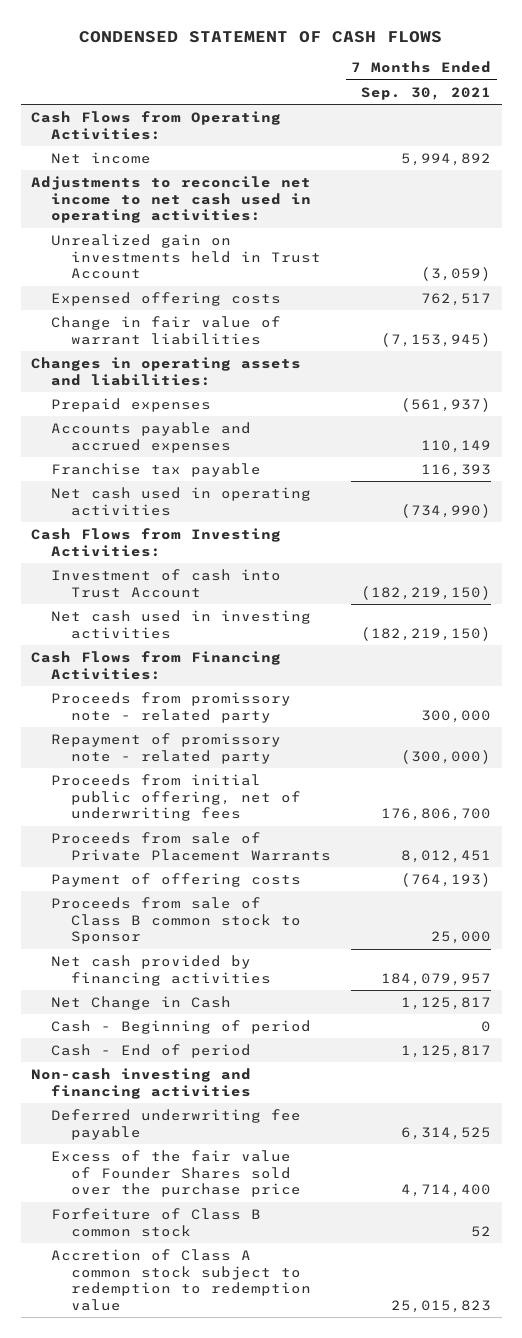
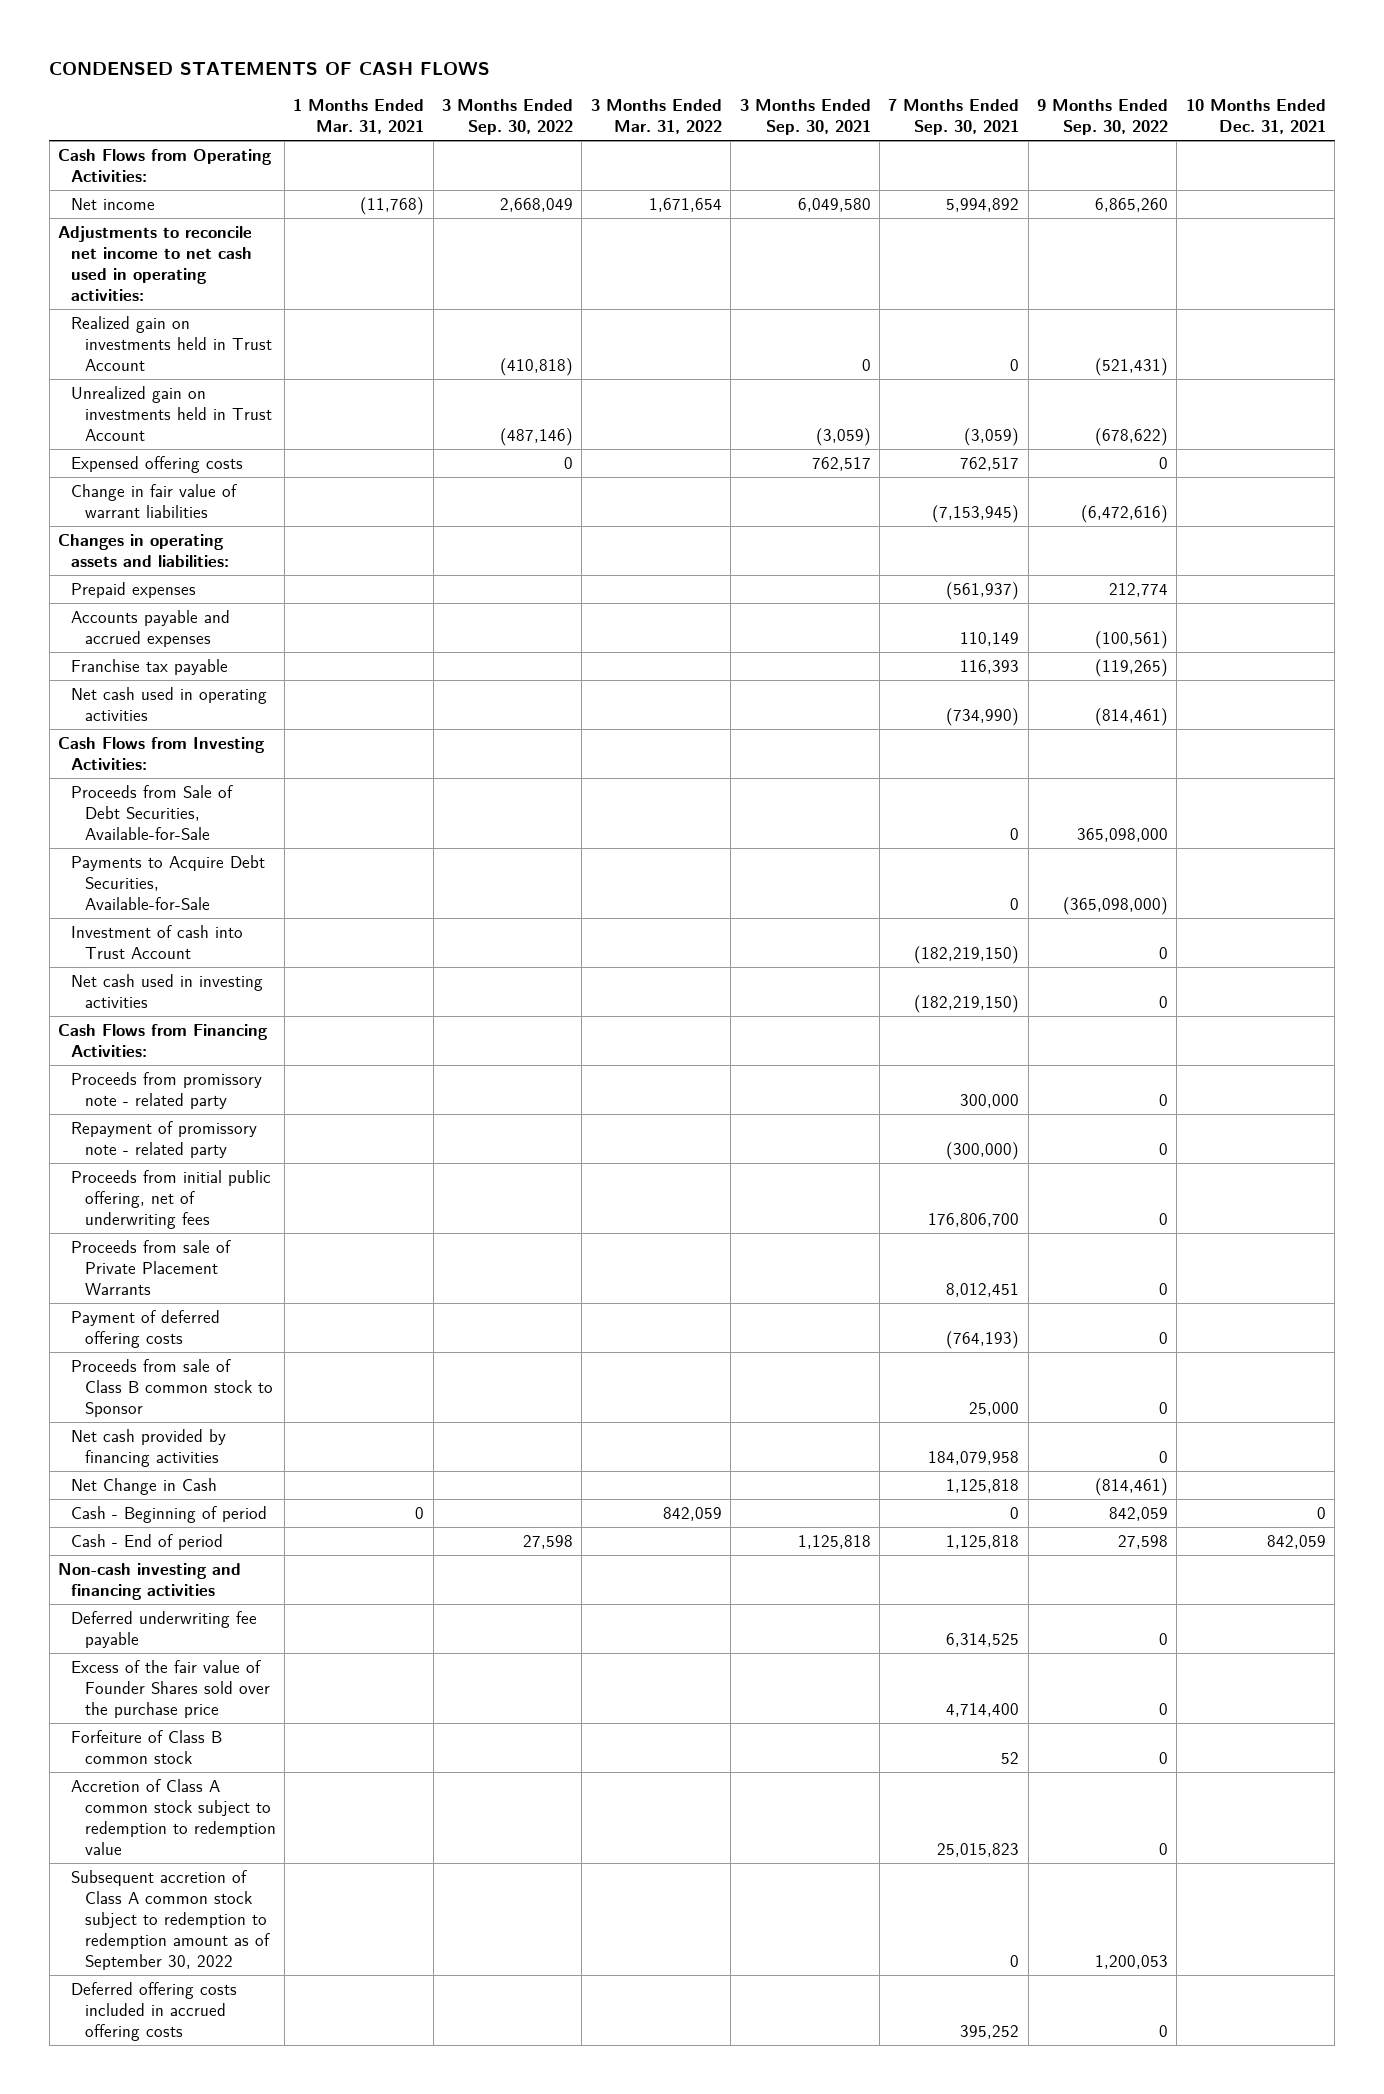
- CONDENSED STATEMENT OF CASH FLOWS
+ CONDENSED STATEMENTS OF CASH FLOWS
- | 7 Months Ended Sep. 30, 2021
+ | 1 Months Ended Mar. 31, 2021 | 3 Months Ended Sep. 30, 2022 | 3 Months Ended Mar. 31, 2022 | 3 Months Ended Sep. 30, 2021 | 7 Months Ended Sep. 30, 2021 | 9 Months Ended Sep. 30, 2022 | 10 Months Ended Dec. 31, 2021
+ Realized gain on investments held in Trust Account | | (410,818) | | 0 | 0 | (521,431) |
+ Proceeds from Sale of Debt Securities, Available-for-Sale | | | | | 0 | 365,098,000 |
+ Payments to Acquire Debt Securities, Available-for-Sale | | | | | 0 | (365,098,000) |
- Payment of offering costs | (764,193)
+ Payment of deferred offering costs | | | | | (764,193) | 0 |
- Net cash provided by financing activities | 184,079,957
- Net Change in Cash | 1,125,817
+ Net cash provided by financing activities | | | | | 184,079,958 | 0 |
+ Net Change in Cash | | | | | 1,125,818 | (814,461) |
- Cash - End of period | 1,125,817
+ Cash - End of period | | 27,598 | | 1,125,818 | 1,125,818 | 27,598 | 842,059
+ Subsequent accretion of Class A common stock subject to redemption to redemption amount as of September 30, 2022 | | | | | 0 | 1,200,053 |
+ Deferred offering costs included in accrued offering costs | | | | | 395,252 | 0 |

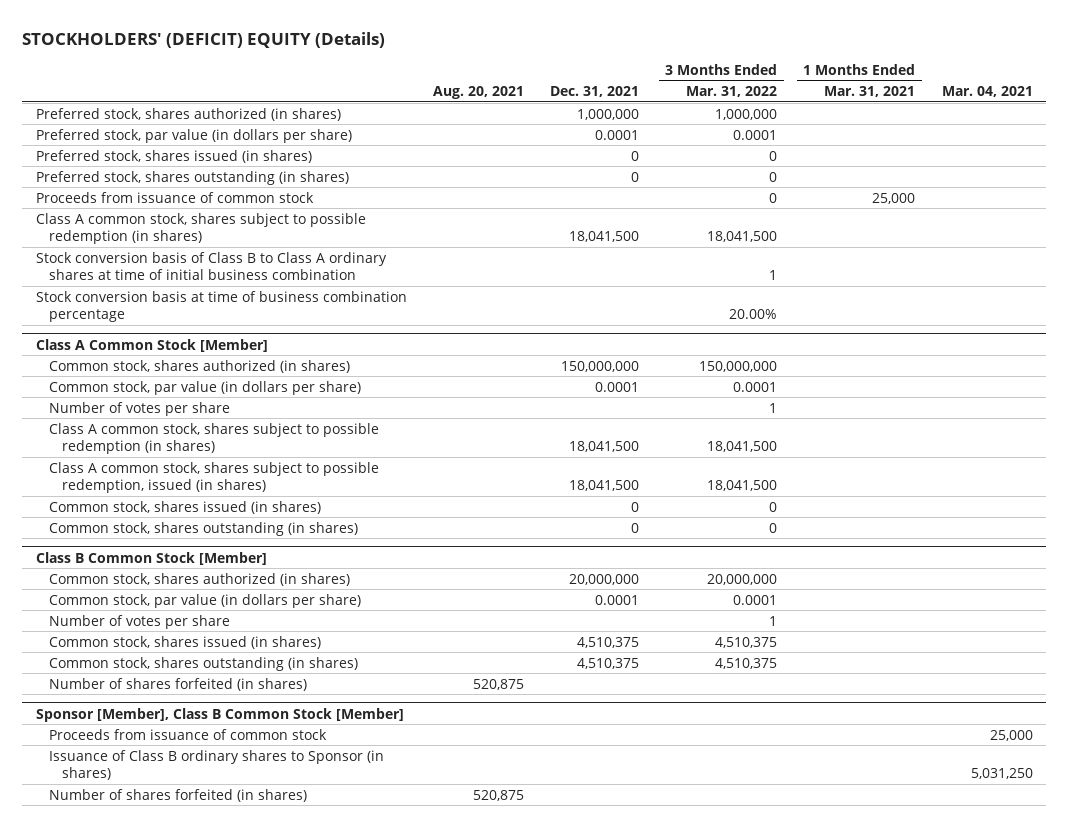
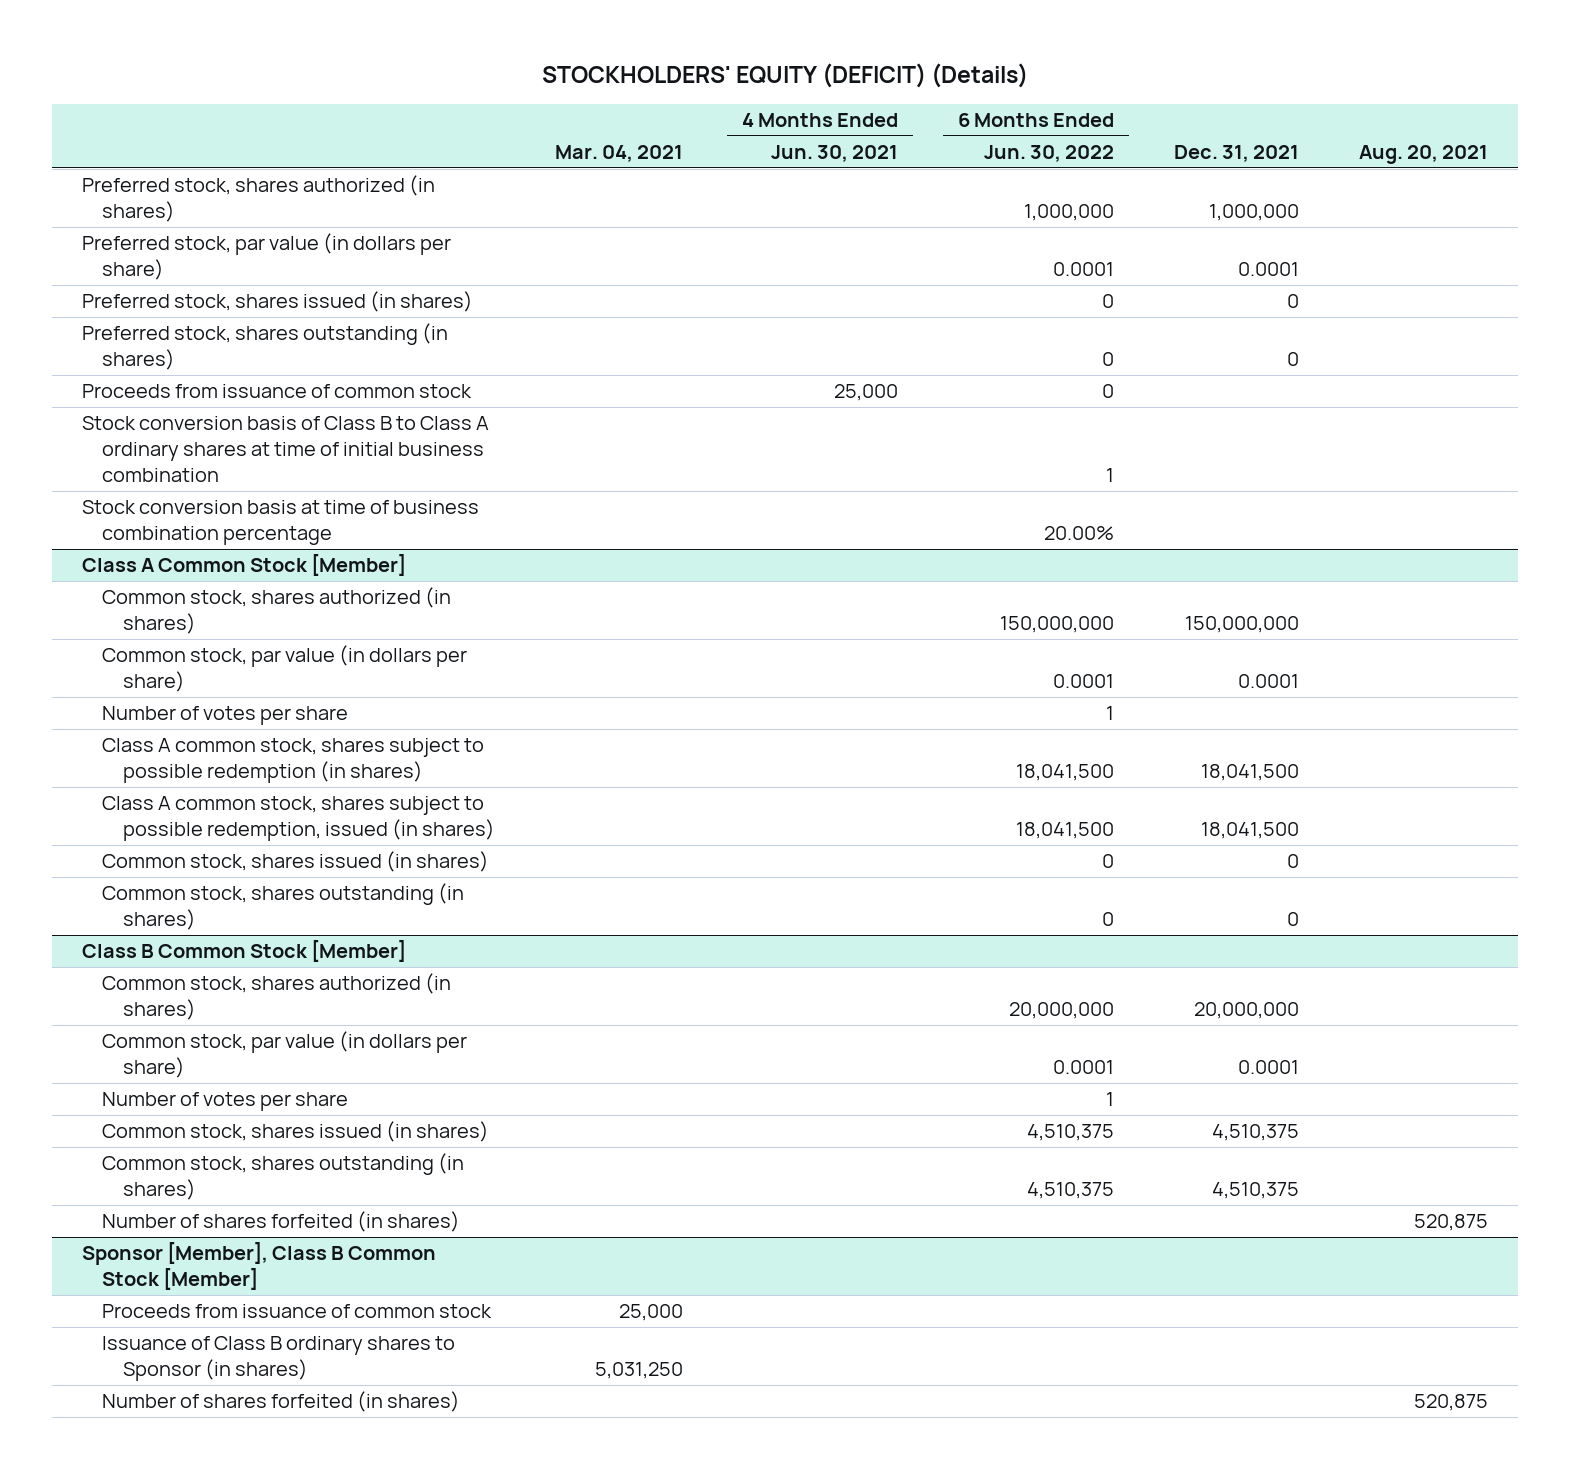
- STOCKHOLDERS' (DEFICIT) EQUITY (Details)
+ STOCKHOLDERS' EQUITY (DEFICIT) (Details)
- | Aug. 20, 2021 | Dec. 31, 2021 | 3 Months Ended Mar. 31, 2022 | 1 Months Ended Mar. 31, 2021 | Mar. 04, 2021
+ | Mar. 04, 2021 | 4 Months Ended Jun. 30, 2021 | 6 Months Ended Jun. 30, 2022 | Dec. 31, 2021 | Aug. 20, 2021
- Class A common stock, shares subject to possible redemption (in shares) | | 18,041,500 | 18,041,500 | |

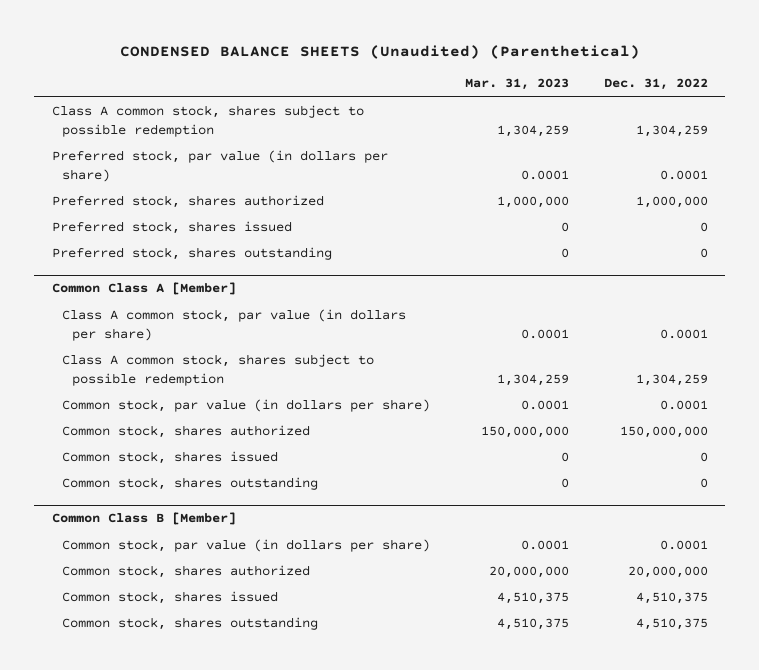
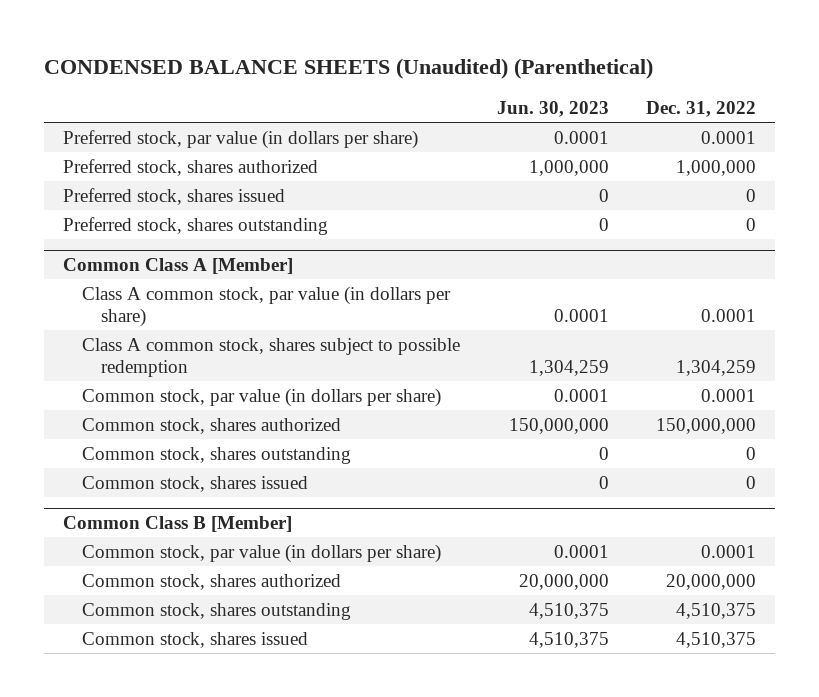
- | Mar. 31, 2023 | Dec. 31, 2022
+ | Jun. 30, 2023 | Dec. 31, 2022
- Class A common stock, shares subject to possible redemption | 1,304,259 | 1,304,259
@ Common Class A [Member]
moved down: Common stock, shares issued | 0 | 0
@ Common Class B [Member]
moved down: Common stock, shares issued | 4,510,375 | 4,510,375

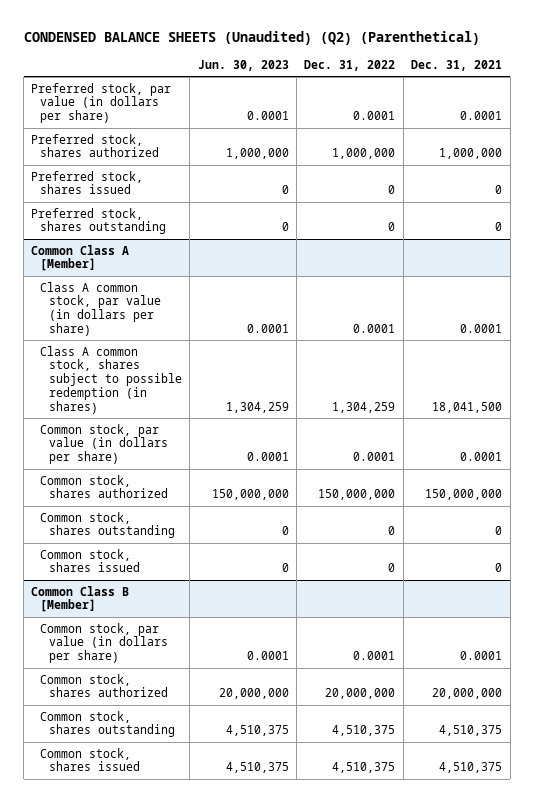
- CONDENSED BALANCE SHEETS (Unaudited) (Parenthetical)
+ CONDENSED BALANCE SHEETS (Unaudited) (Q2) (Parenthetical)
- | Jun. 30, 2023 | Dec. 31, 2022
+ | Jun. 30, 2023 | Dec. 31, 2022 | Dec. 31, 2021
@ Common Class A [Member]
- Class A common stock, shares subject to possible redemption | 1,304,259 | 1,304,259
+ Class A common stock, shares subject to possible redemption (in shares) | 1,304,259 | 1,304,259 | 18,041,500

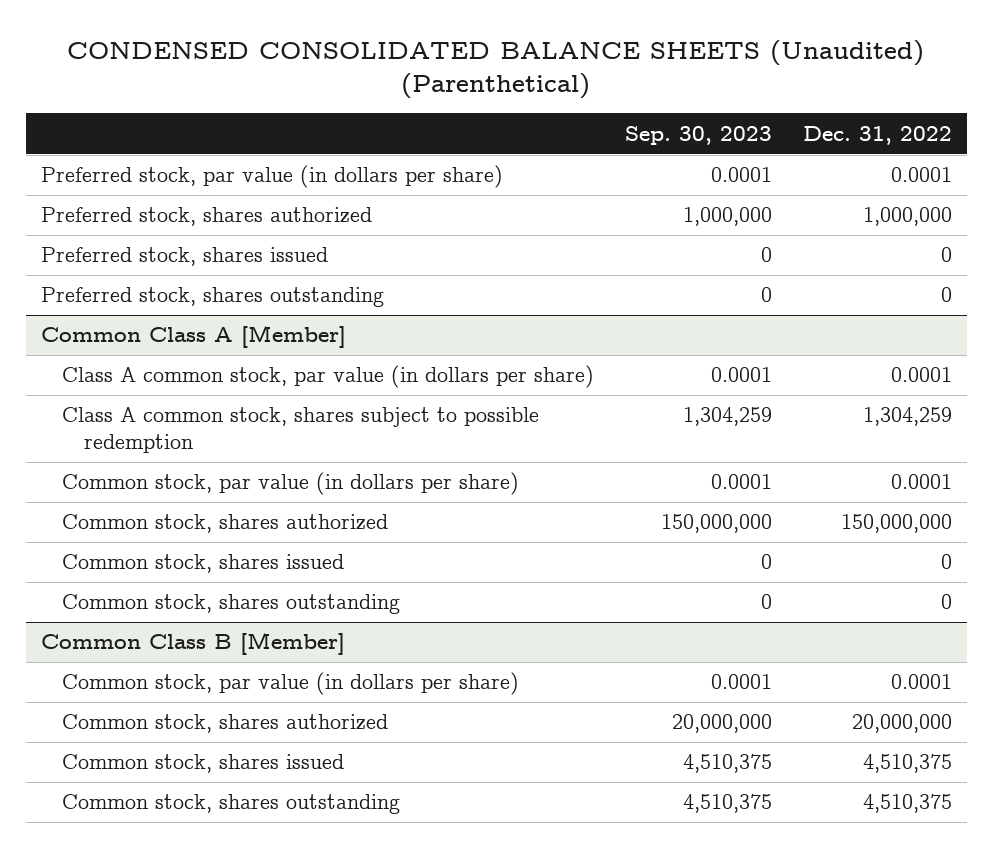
- CONDENSED BALANCE SHEETS (Unaudited) (Q2) (Parenthetical)
+ CONDENSED CONSOLIDATED BALANCE SHEETS (Unaudited) (Parenthetical)
- | Jun. 30, 2023 | Dec. 31, 2022 | Dec. 31, 2021
+ | Sep. 30, 2023 | Dec. 31, 2022
@ Common Class A [Member]
- Class A common stock, shares subject to possible redemption (in shares) | 1,304,259 | 1,304,259 | 18,041,500
+ Class A common stock, shares subject to possible redemption | 1,304,259 | 1,304,259
moved down: Common stock, shares outstanding | 0 | 0
@ Common Class B [Member]
moved down: Common stock, shares outstanding | 4,510,375 | 4,510,375

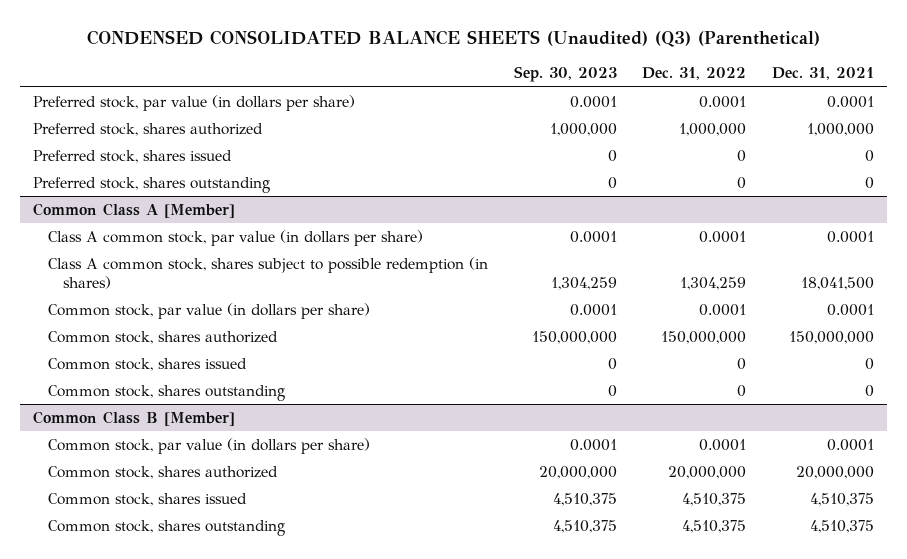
- CONDENSED CONSOLIDATED BALANCE SHEETS (Unaudited) (Parenthetical)
+ CONDENSED CONSOLIDATED BALANCE SHEETS (Unaudited) (Q3) (Parenthetical)
- | Sep. 30, 2023 | Dec. 31, 2022
+ | Sep. 30, 2023 | Dec. 31, 2022 | Dec. 31, 2021
@ Common Class A [Member]
- Class A common stock, shares subject to possible redemption | 1,304,259 | 1,304,259
+ Class A common stock, shares subject to possible redemption (in shares) | 1,304,259 | 1,304,259 | 18,041,500

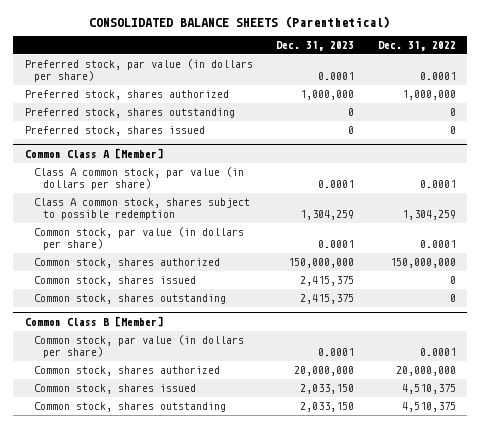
- CONDENSED CONSOLIDATED BALANCE SHEETS (Unaudited) (Q3) (Parenthetical)
+ CONSOLIDATED BALANCE SHEETS (Parenthetical)
- | Sep. 30, 2023 | Dec. 31, 2022 | Dec. 31, 2021
+ | Dec. 31, 2023 | Dec. 31, 2022
moved down: Preferred stock, shares issued | 0 | 0
@ Common Class A [Member]
- Class A common stock, shares subject to possible redemption (in shares) | 1,304,259 | 1,304,259 | 18,041,500
+ Class A common stock, shares subject to possible redemption | 1,304,259 | 1,304,259

